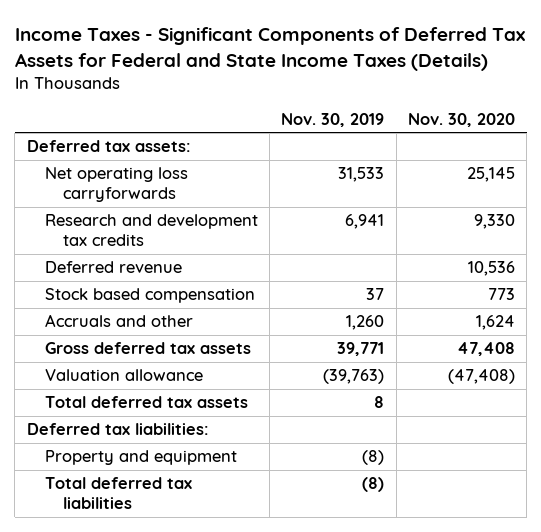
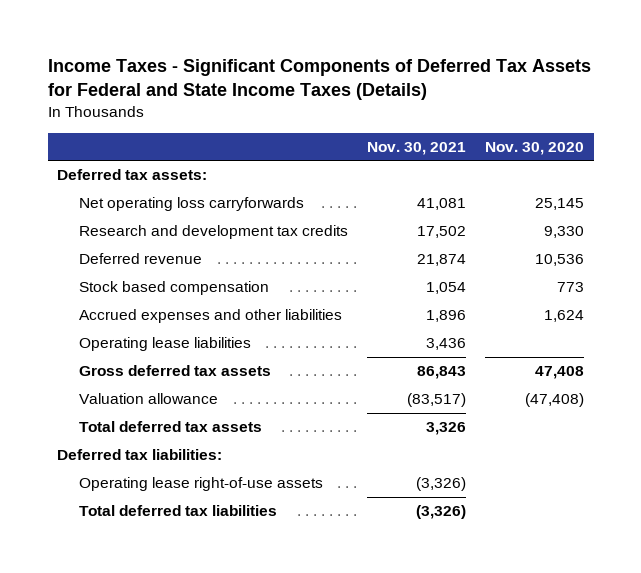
- | Nov. 30, 2019 | Nov. 30, 2020
+ | Nov. 30, 2021 | Nov. 30, 2020
- Accruals and other | 1,260 | 1,624
+ Accrued expenses and other liabilities | 1,896 | 1,624
+ Operating lease liabilities | 3,436 |
- Property and equipment | (8) |
+ Operating lease right-of-use assets | (3,326) |

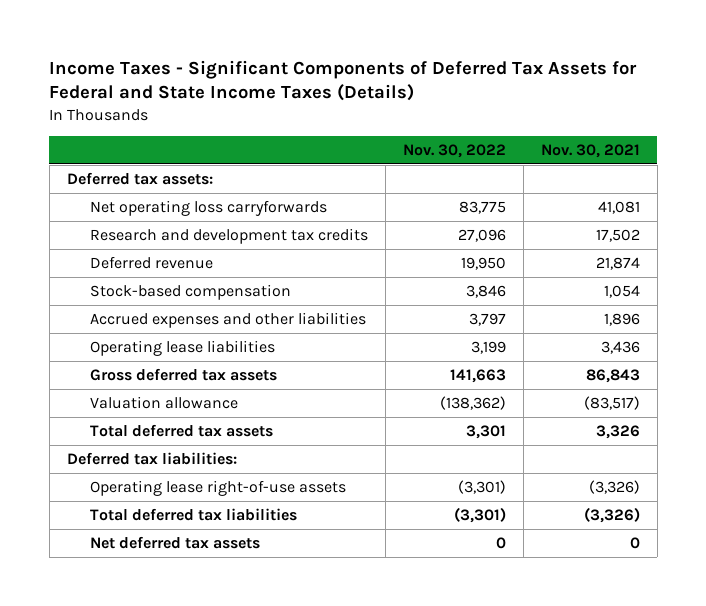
- | Nov. 30, 2021 | Nov. 30, 2020
+ | Nov. 30, 2022 | Nov. 30, 2021
- Stock based compensation | 1,054 | 773
+ Stock-based compensation | 3,846 | 1,054
+ Net deferred tax assets | 0 | 0

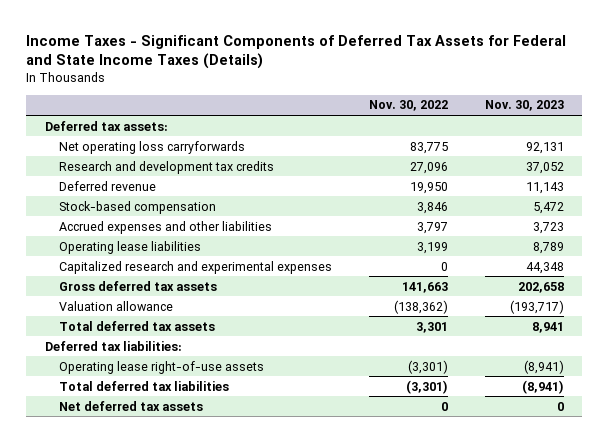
- | Nov. 30, 2022 | Nov. 30, 2021
+ | Nov. 30, 2022 | Nov. 30, 2023
+ Capitalized research and experimental expenses | 0 | 44,348

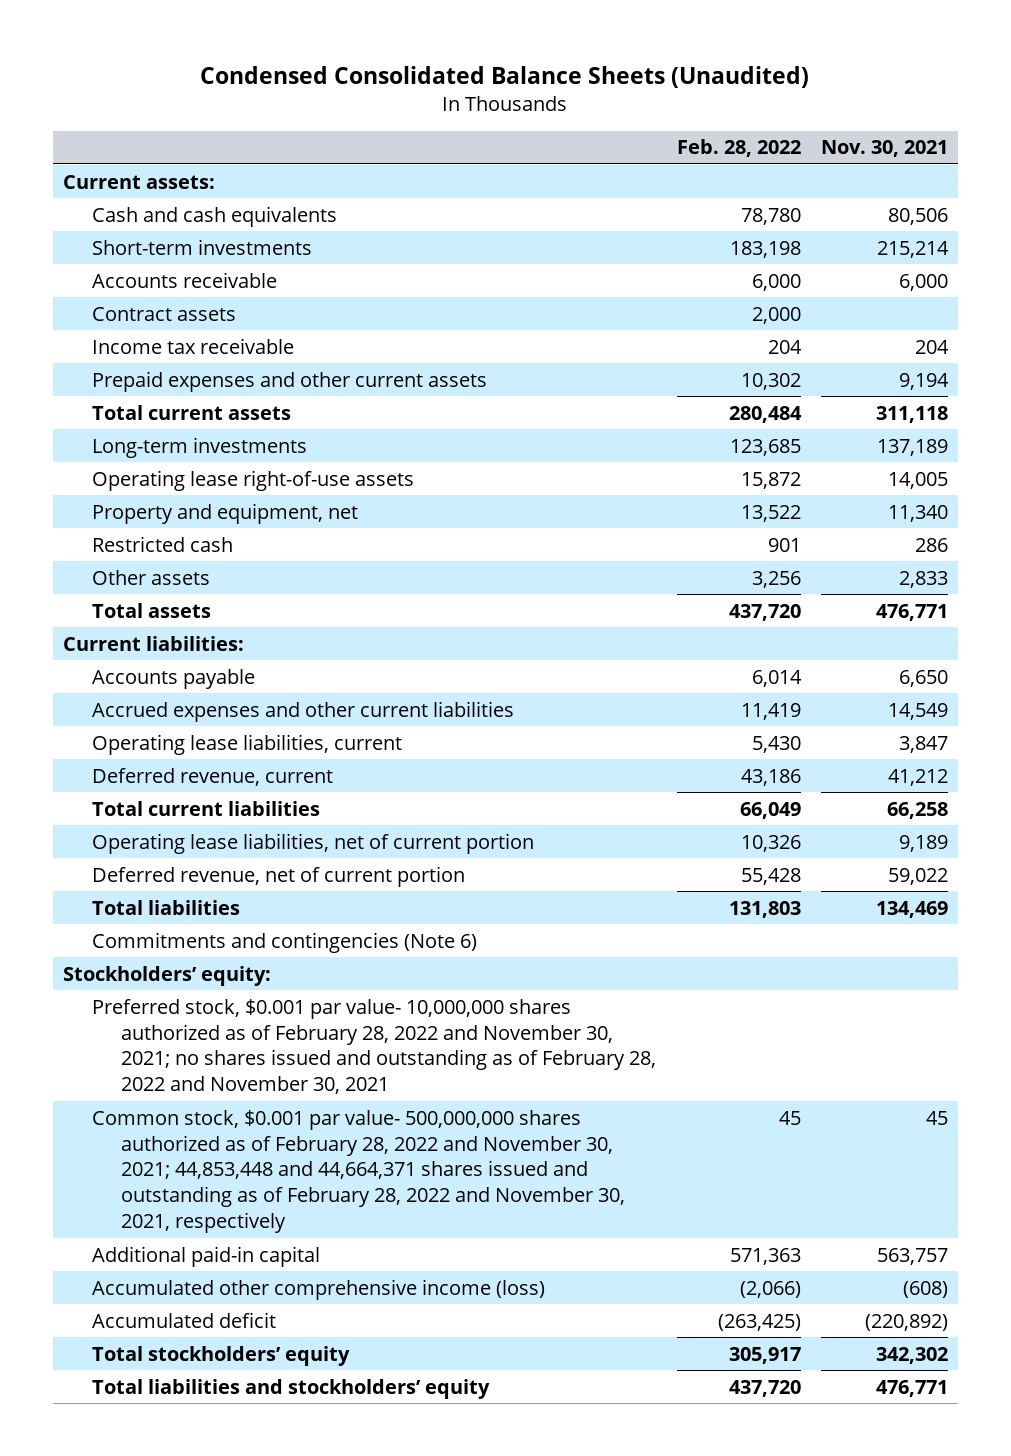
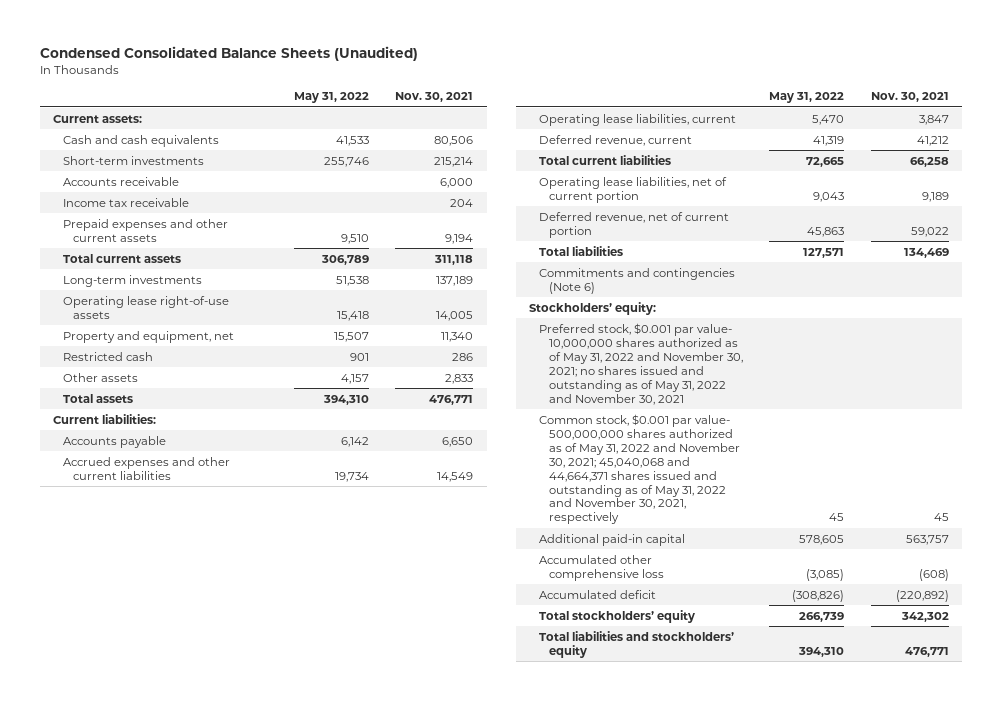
- | Feb. 28, 2022 | Nov. 30, 2021
+ | May 31, 2022 | Nov. 30, 2021
- Contract assets | 2,000 |
- Preferred stock, $0.001 par value- 10,000,000 shares authorized as of February 28, 2022 and November 30, 2021; no shares issued and outstanding as of February 28, 2022 and November 30, 2021
- Common stock, $0.001 par value- 500,000,000 shares authorized as of February 28, 2022 and November 30, 2021; 44,853,448 and 44,664,371 shares issued and outstanding as of February 28, 2022 and November 30, 2021, respectively | 45 | 45
+ Preferred stock, $0.001 par value- 10,000,000 shares authorized as of May 31, 2022 and November 30, 2021; no shares issued and outstanding as of May 31, 2022 and November 30, 2021
+ Common stock, $0.001 par value- 500,000,000 shares authorized as of May 31, 2022 and November 30, 2021; 45,040,068 and 44,664,371 shares issued and outstanding as of May 31, 2022 and November 30, 2021, respectively | 45 | 45
- Accumulated other comprehensive income (loss) | (2,066) | (608)
+ Accumulated other comprehensive loss | (3,085) | (608)

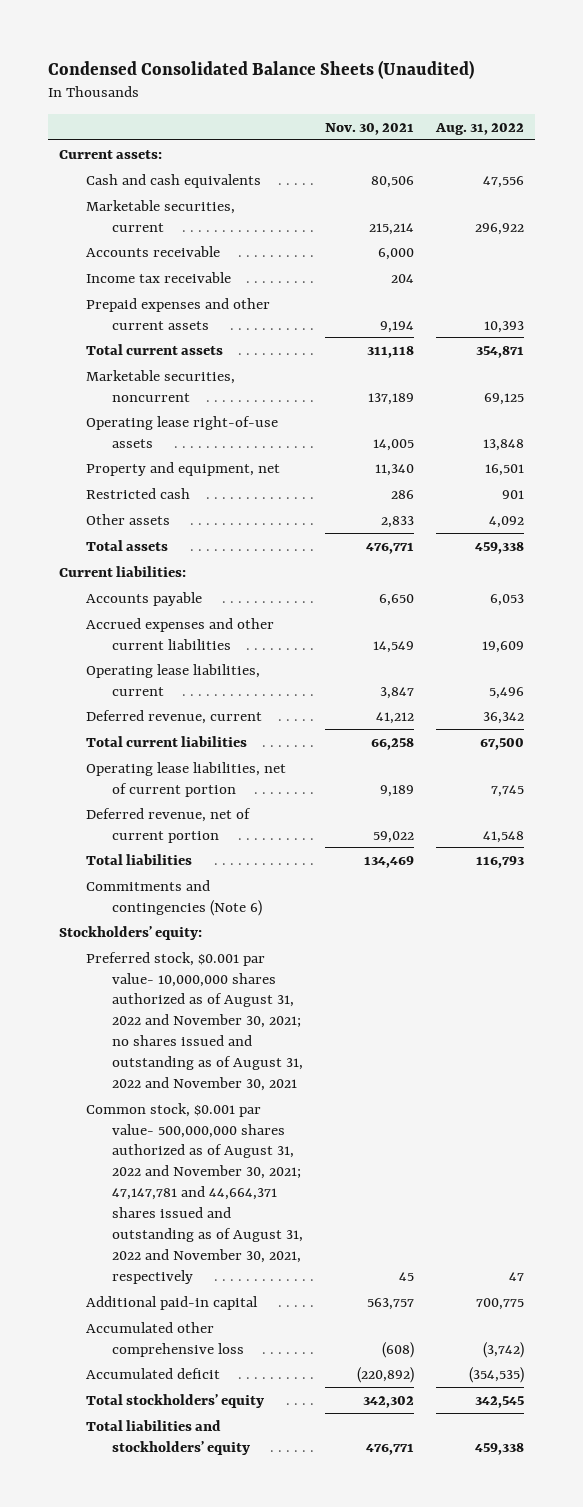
- | May 31, 2022 | Nov. 30, 2021
+ | Nov. 30, 2021 | Aug. 31, 2022
- Short-term investments | 255,746 | 215,214
+ Marketable securities, current | 215,214 | 296,922
- Long-term investments | 51,538 | 137,189
+ Marketable securities, noncurrent | 137,189 | 69,125
- Preferred stock, $0.001 par value- 10,000,000 shares authorized as of May 31, 2022 and November 30, 2021; no shares issued and outstanding as of May 31, 2022 and November 30, 2021
- Common stock, $0.001 par value- 500,000,000 shares authorized as of May 31, 2022 and November 30, 2021; 45,040,068 and 44,664,371 shares issued and outstanding as of May 31, 2022 and November 30, 2021, respectively | 45 | 45
+ Preferred stock, $0.001 par value- 10,000,000 shares authorized as of August 31, 2022 and November 30, 2021; no shares issued and outstanding as of August 31, 2022 and November 30, 2021
+ Common stock, $0.001 par value- 500,000,000 shares authorized as of August 31, 2022 and November 30, 2021; 47,147,781 and 44,664,371 shares issued and outstanding as of August 31, 2022 and November 30, 2021, respectively | 45 | 47

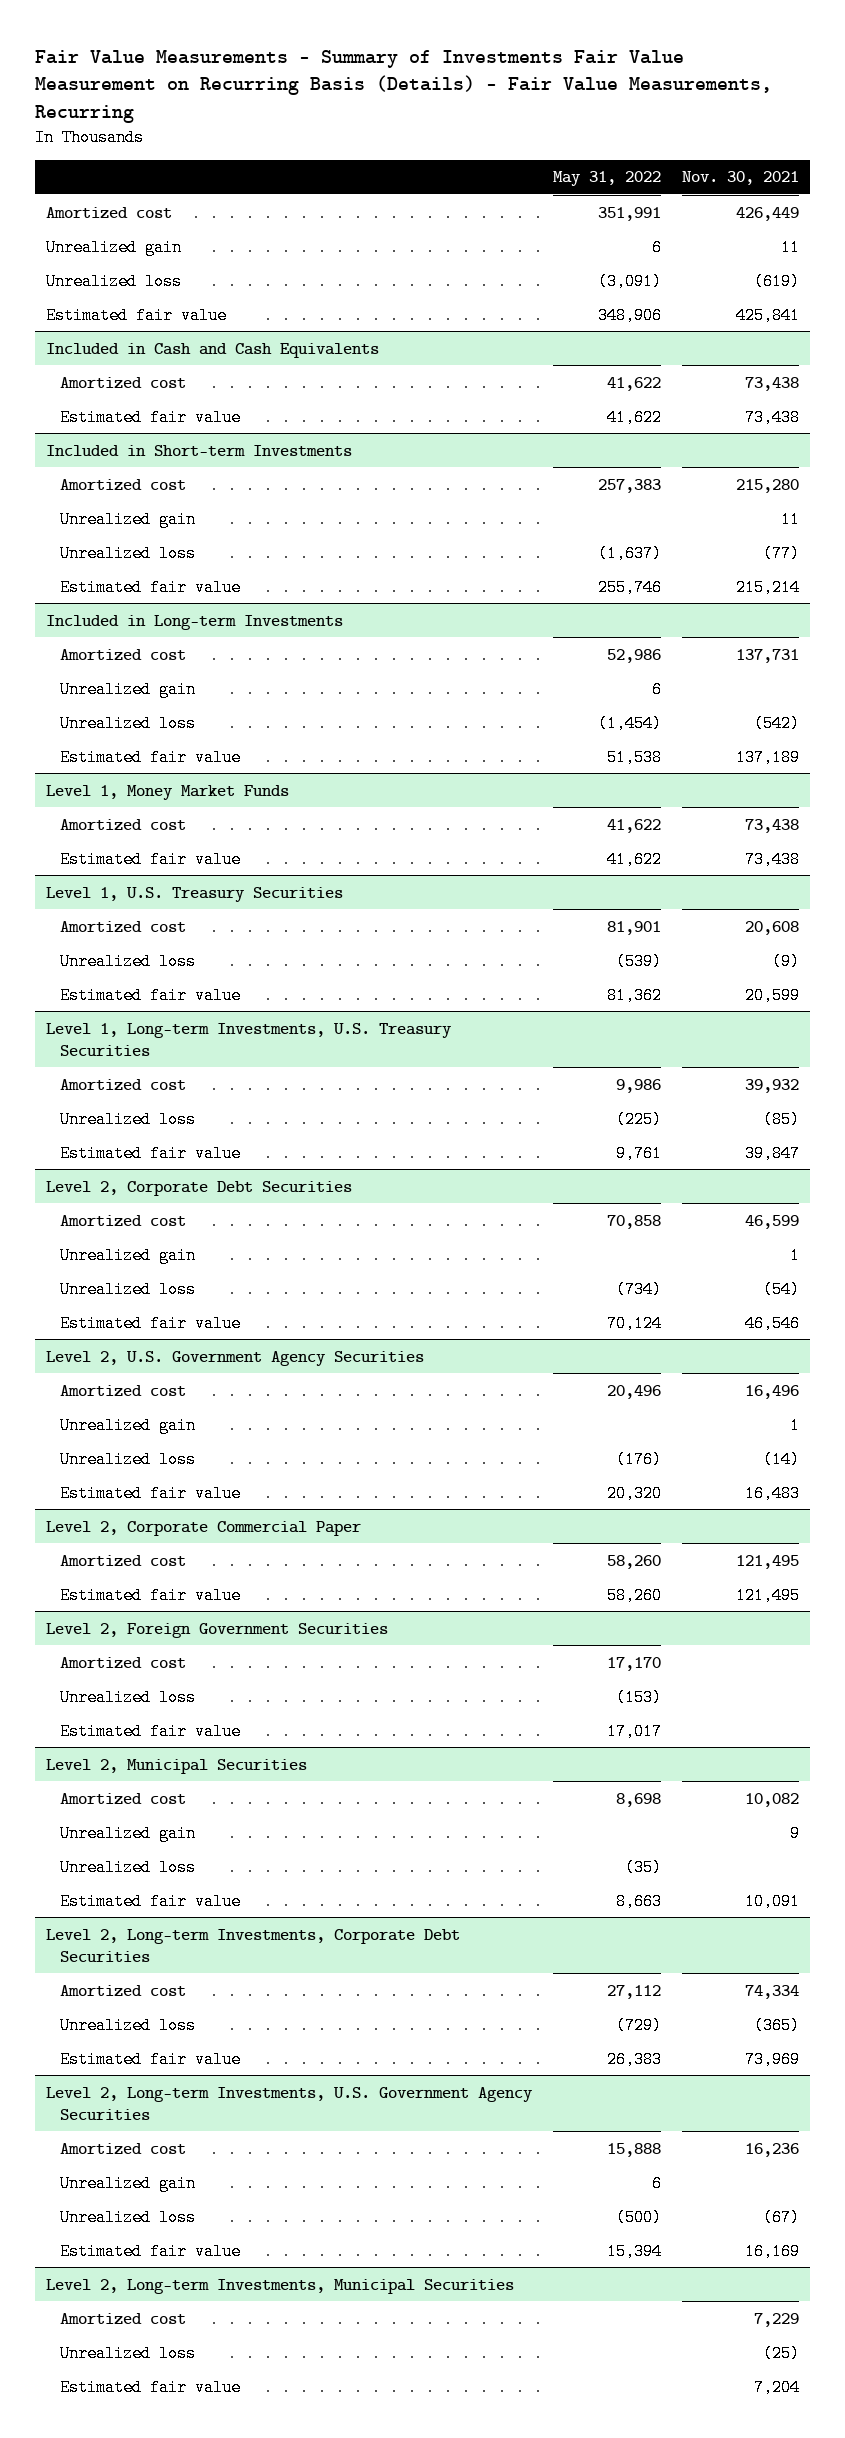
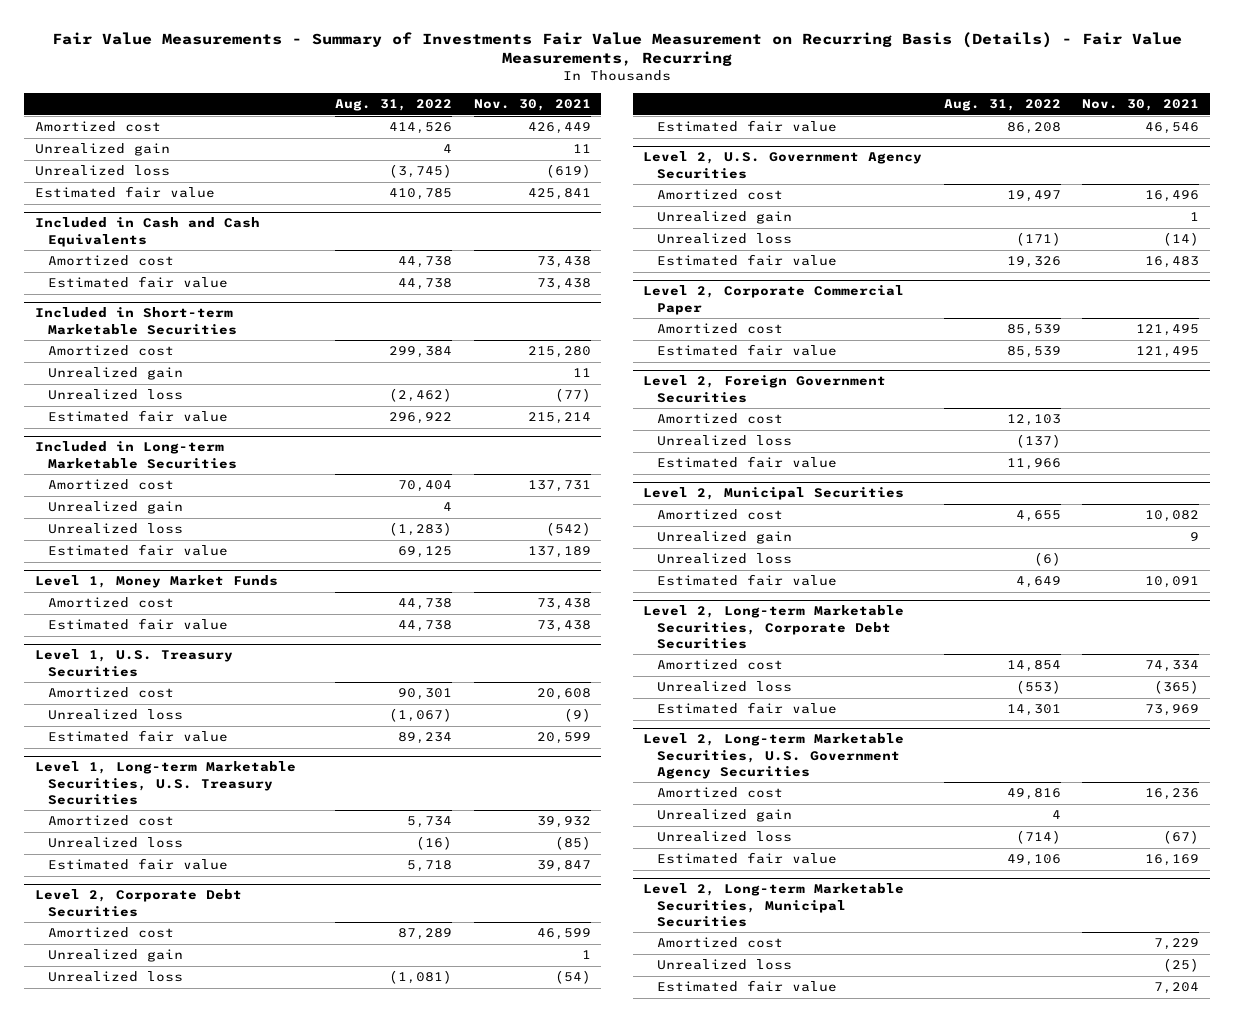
- | May 31, 2022 | Nov. 30, 2021
+ | Aug. 31, 2022 | Nov. 30, 2021
- Included in Short-term Investments
+ Included in Short-term Marketable Securities
- Included in Long-term Investments
+ Included in Long-term Marketable Securities
- Level 1, Long-term Investments, U.S. Treasury Securities
+ Level 1, Long-term Marketable Securities, U.S. Treasury Securities
- Level 2, Long-term Investments, Corporate Debt Securities
+ Level 2, Long-term Marketable Securities, Corporate Debt Securities
- Level 2, Long-term Investments, U.S. Government Agency Securities
+ Level 2, Long-term Marketable Securities, U.S. Government Agency Securities
- Level 2, Long-term Investments, Municipal Securities
+ Level 2, Long-term Marketable Securities, Municipal Securities

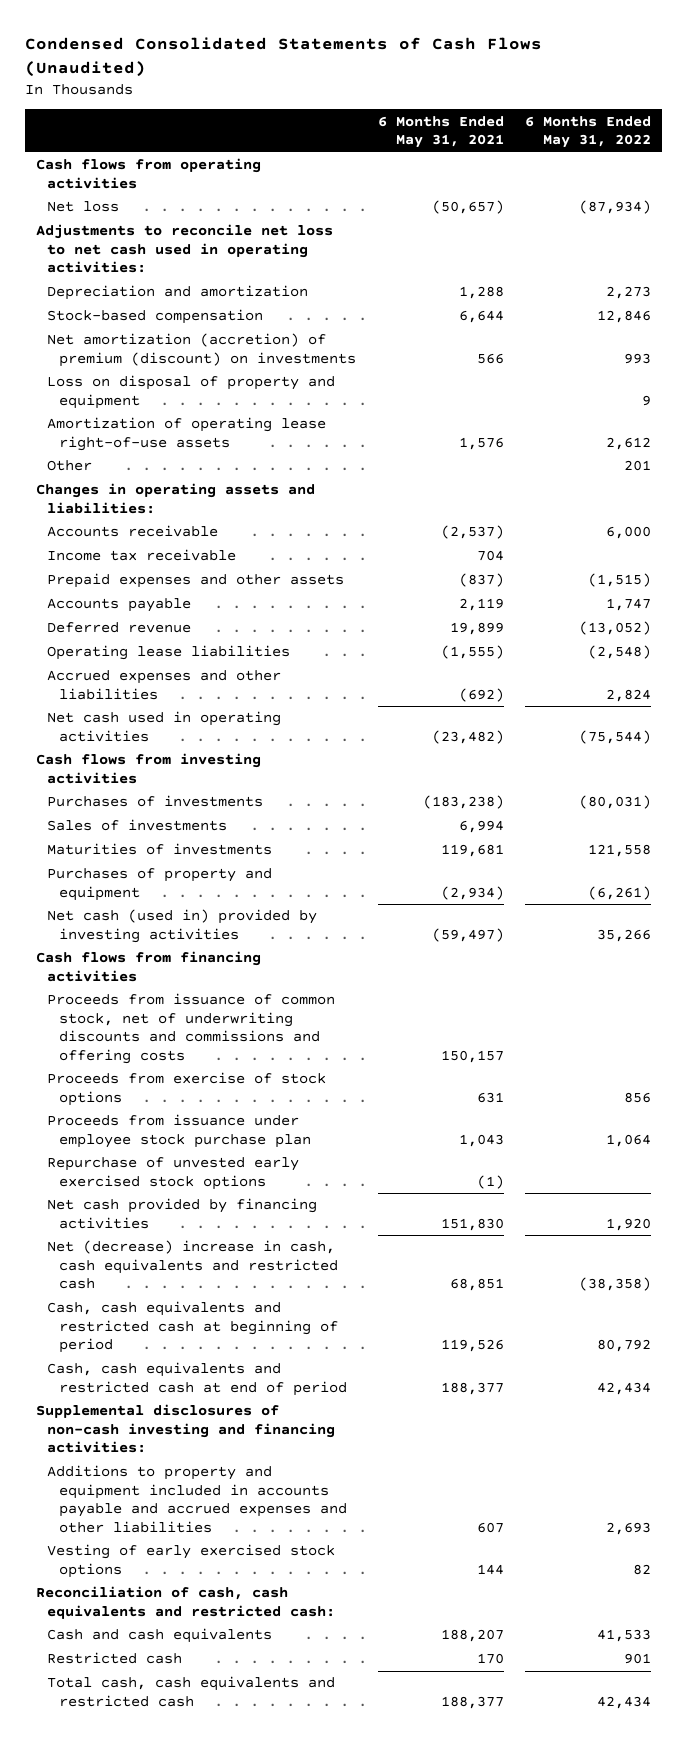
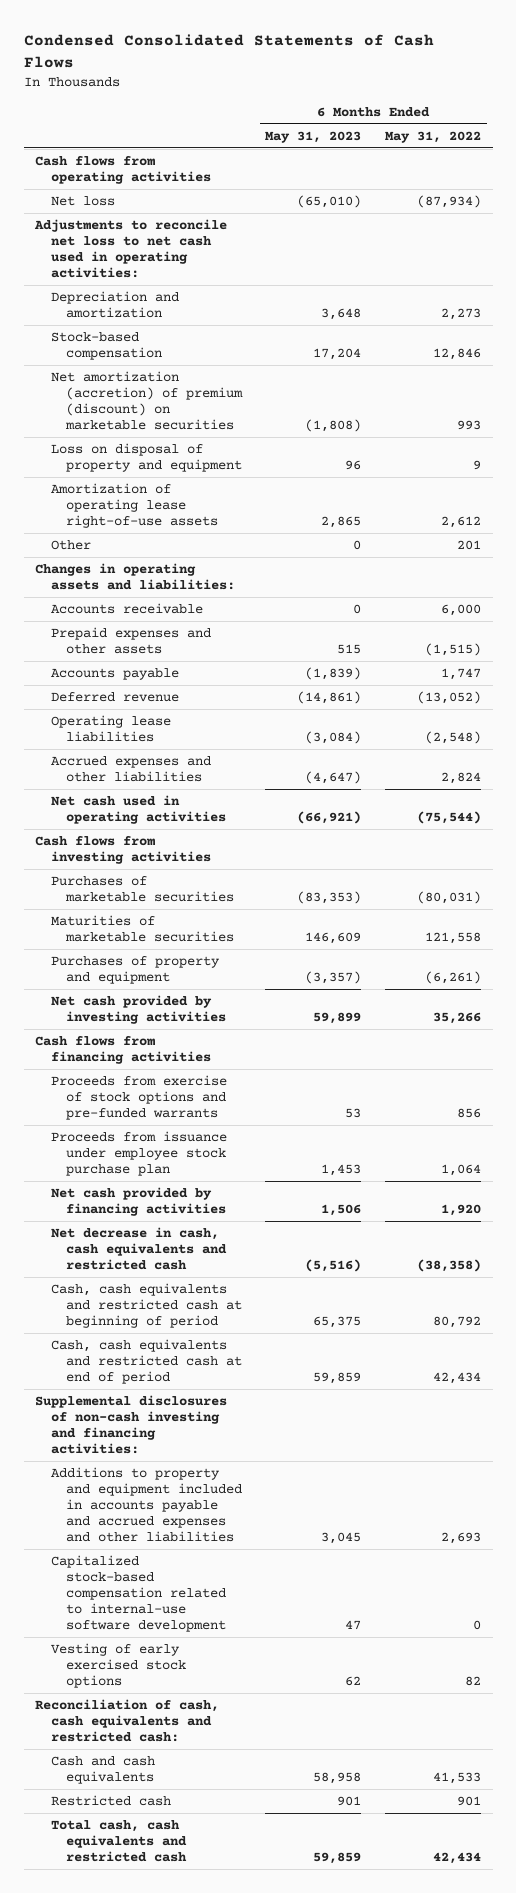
- Condensed Consolidated Statements of Cash Flows (Unaudited)
+ Condensed Consolidated Statements of Cash Flows
- | 6 Months Ended May 31, 2021 | 6 Months Ended May 31, 2022
+ | 6 Months Ended May 31, 2023 | 6 Months Ended May 31, 2022
- Net amortization (accretion) of premium (discount) on investments | 566 | 993
+ Net amortization (accretion) of premium (discount) on marketable securities | (1,808) | 993
- Income tax receivable | 704 |
- Purchases of investments | (183,238) | (80,031)
- Sales of investments | 6,994 |
- Maturities of investments | 119,681 | 121,558
+ Purchases of marketable securities | (83,353) | (80,031)
+ Maturities of marketable securities | 146,609 | 121,558
- Net cash (used in) provided by investing activities | (59,497) | 35,266
+ Net cash provided by investing activities | 59,899 | 35,266
- Proceeds from issuance of common stock, net of underwriting discounts and commissions and offering costs | 150,157 |
- Proceeds from exercise of stock options | 631 | 856
+ Proceeds from exercise of stock options and pre-funded warrants | 53 | 856
- Repurchase of unvested early exercised stock options | (1) |
- Net (decrease) increase in cash, cash equivalents and restricted cash | 68,851 | (38,358)
+ Net decrease in cash, cash equivalents and restricted cash | (5,516) | (38,358)
+ Capitalized stock-based compensation related to internal-use software development | 47 | 0

